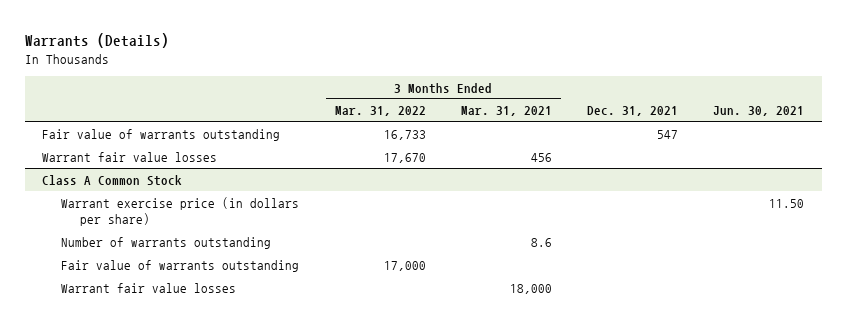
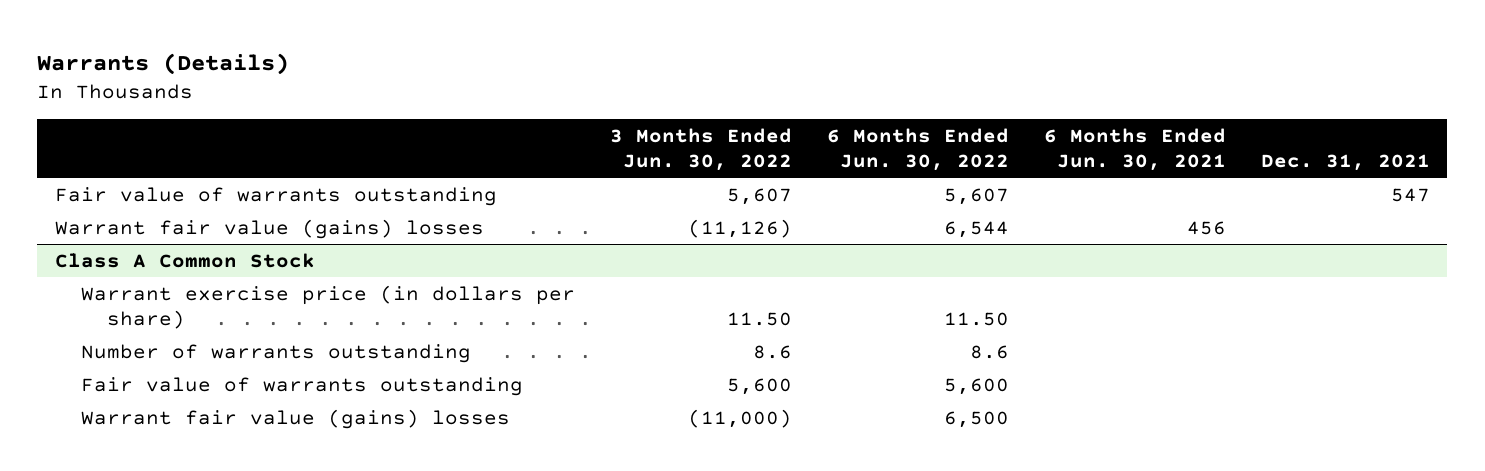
- | 3 Months Ended Mar. 31, 2022 | 3 Months Ended Mar. 31, 2021 | Dec. 31, 2021 | Jun. 30, 2021
+ | 3 Months Ended Jun. 30, 2022 | 6 Months Ended Jun. 30, 2022 | 6 Months Ended Jun. 30, 2021 | Dec. 31, 2021
- Warrant fair value losses | 17,670 | 456 | |
+ Warrant fair value (gains) losses | (11,126) | 6,544 | 456 |
@ Class A Common Stock
- Warrant fair value losses | | 18,000 | |
+ Warrant fair value (gains) losses | (11,000) | 6,500 | |

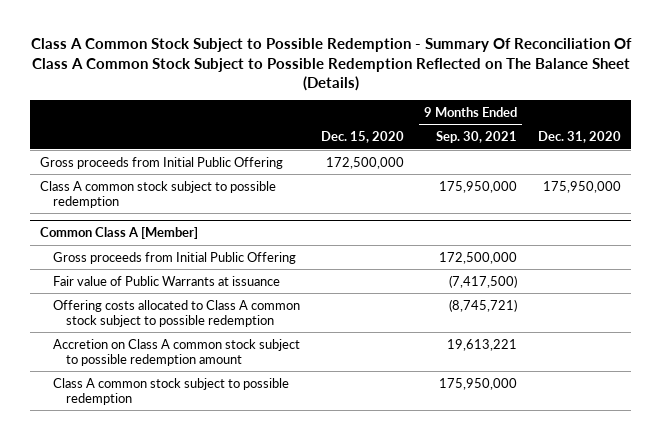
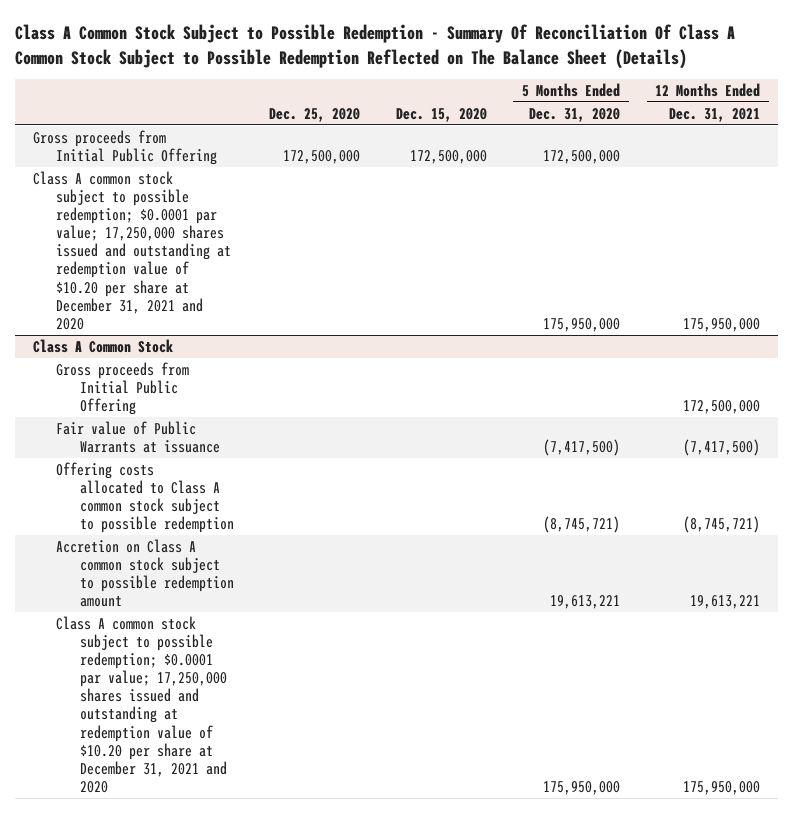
- | Dec. 15, 2020 | 9 Months Ended Sep. 30, 2021 | Dec. 31, 2020
+ | Dec. 25, 2020 | Dec. 15, 2020 | 5 Months Ended Dec. 31, 2020 | 12 Months Ended Dec. 31, 2021
- Class A common stock subject to possible redemption | | 175,950,000 | 175,950,000
- Common Class A [Member]
+ Class A common stock subject to possible redemption; $0.0001 par value; 17,250,000 shares issued and outstanding at redemption value of $10.20 per share at December 31, 2021 and 2020 | | | 175,950,000 | 175,950,000
+ Class A Common Stock
- Class A common stock subject to possible redemption | | 175,950,000 |
+ Class A common stock subject to possible redemption; $0.0001 par value; 17,250,000 shares issued and outstanding at redemption value of $10.20 per share at December 31, 2021 and 2020 | | | 175,950,000 | 175,950,000

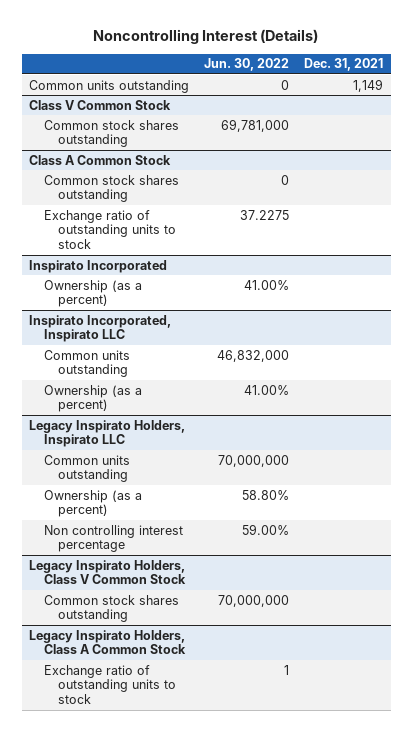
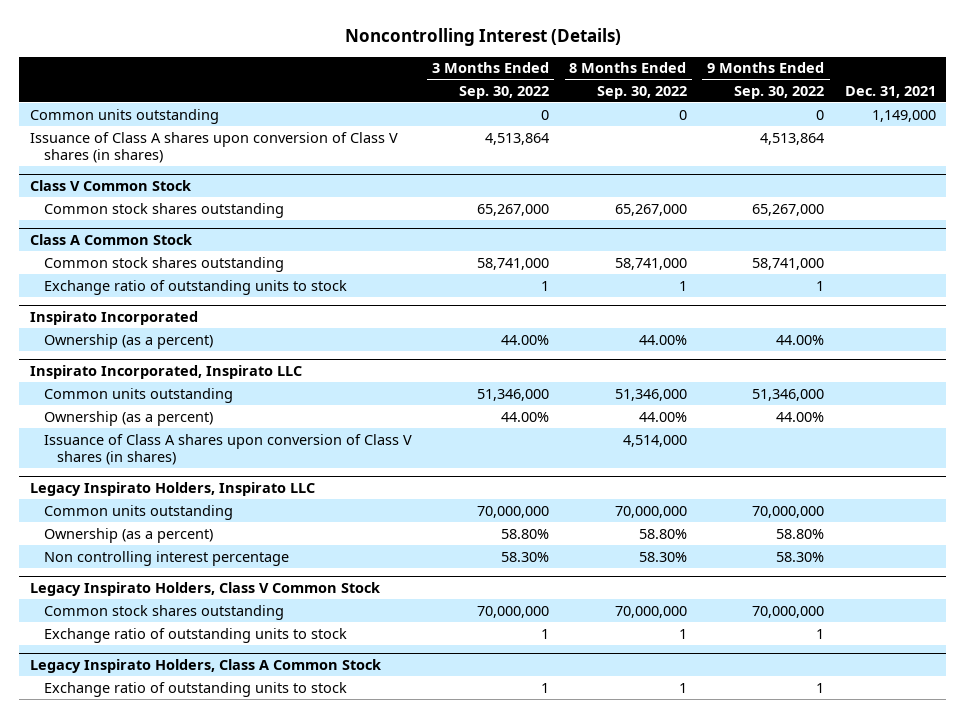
- | Jun. 30, 2022 | Dec. 31, 2021
+ | 3 Months Ended Sep. 30, 2022 | 8 Months Ended Sep. 30, 2022 | 9 Months Ended Sep. 30, 2022 | Dec. 31, 2021
- Common units outstanding | 0 | 1,149
+ Common units outstanding | 0 | 0 | 0 | 1,149,000
+ Issuance of Class A shares upon conversion of Class V shares (in shares) | 4,513,864 | | 4,513,864 |
@ Inspirato Incorporated, Inspirato LLC
+ Issuance of Class A shares upon conversion of Class V shares (in shares) | | 4,514,000 | |
@ Legacy Inspirato Holders, Class V Common Stock
+ Exchange ratio of outstanding units to stock | 1 | 1 | 1 |

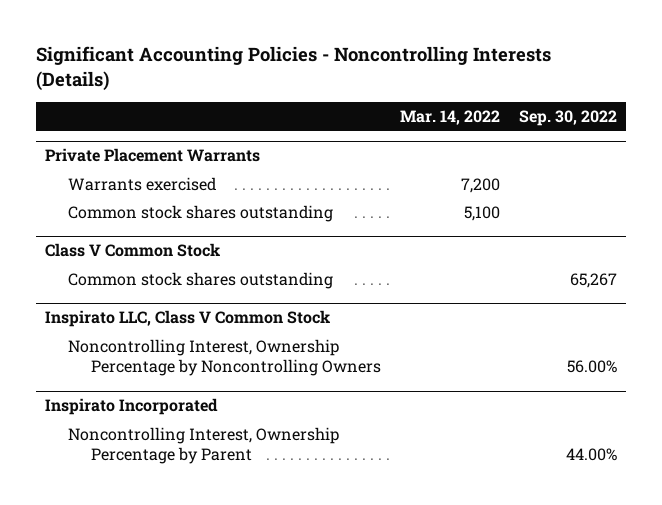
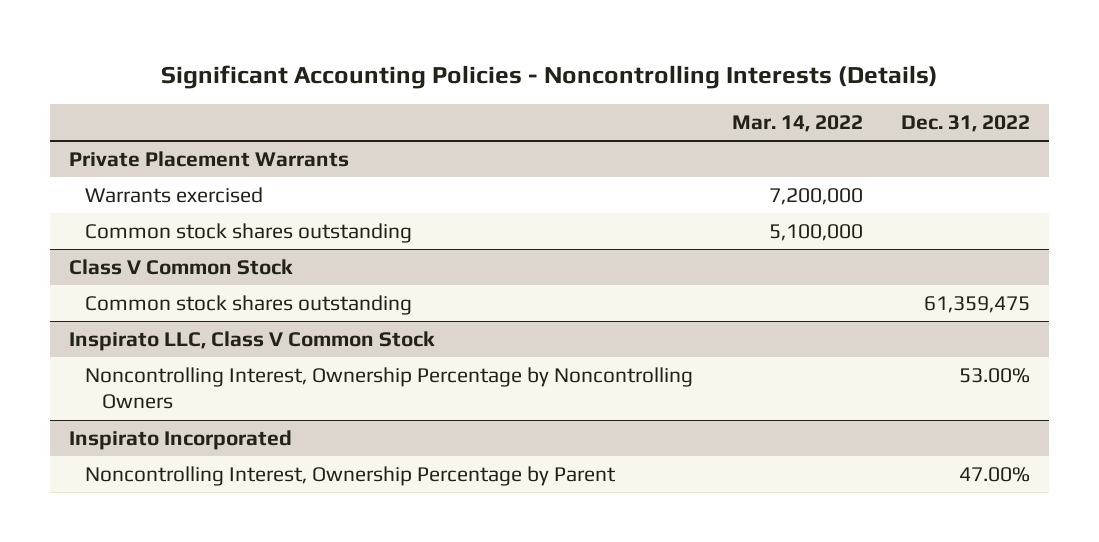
- | Mar. 14, 2022 | Sep. 30, 2022
+ | Mar. 14, 2022 | Dec. 31, 2022
@ Private Placement Warrants
- Warrants exercised | 7,200 |
- Common stock shares outstanding | 5,100 |
+ Warrants exercised | 7,200,000 |
+ Common stock shares outstanding | 5,100,000 |

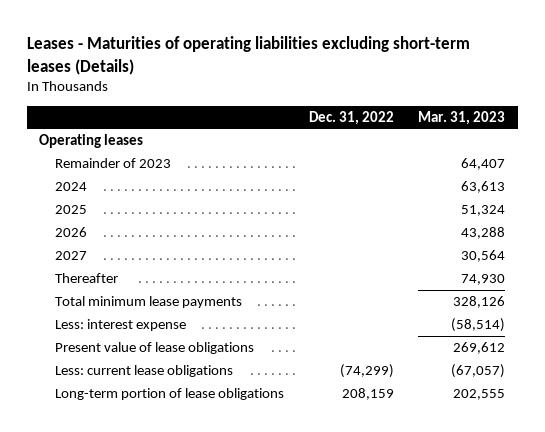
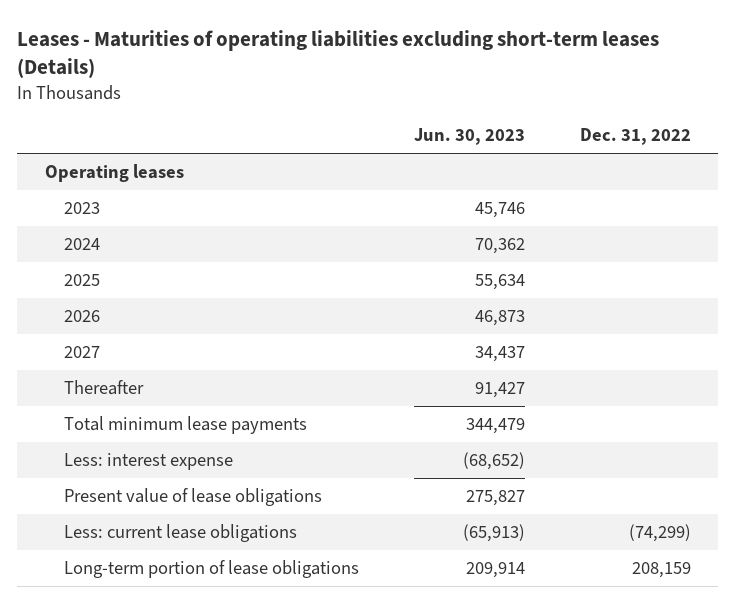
- | Dec. 31, 2022 | Mar. 31, 2023
+ | Jun. 30, 2023 | Dec. 31, 2022
- Remainder of 2023 | | 64,407
+ 2023 | 45,746 |

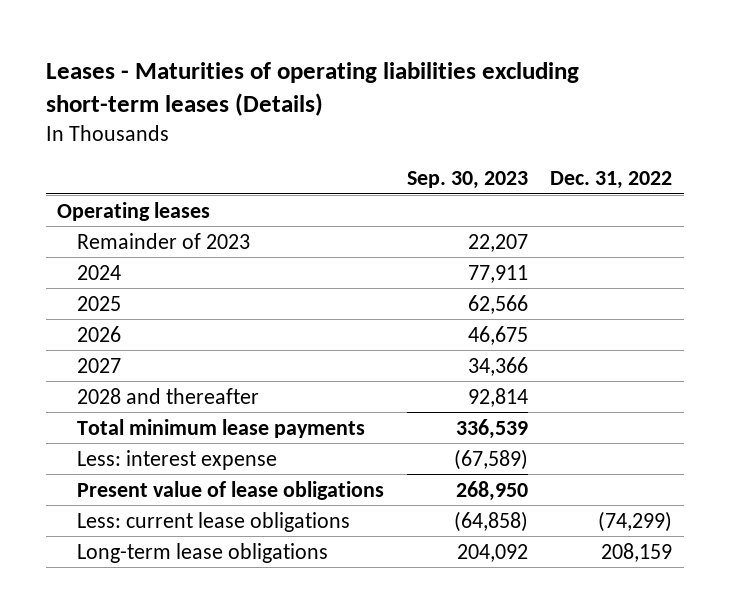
- | Jun. 30, 2023 | Dec. 31, 2022
+ | Sep. 30, 2023 | Dec. 31, 2022
- 2023 | 45,746 |
+ Remainder of 2023 | 22,207 |
- Thereafter | 91,427 |
+ 2028 and thereafter | 92,814 |
- Long-term portion of lease obligations | 209,914 | 208,159
+ Long-term lease obligations | 204,092 | 208,159

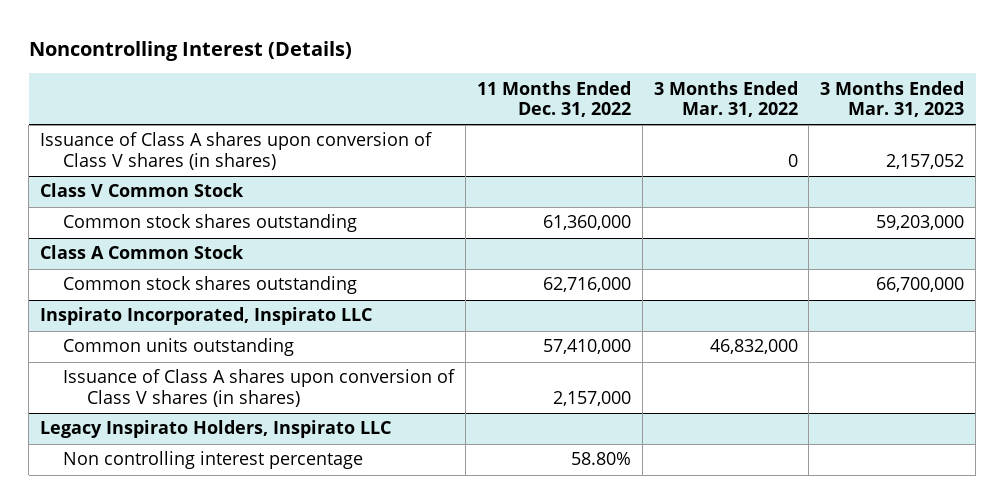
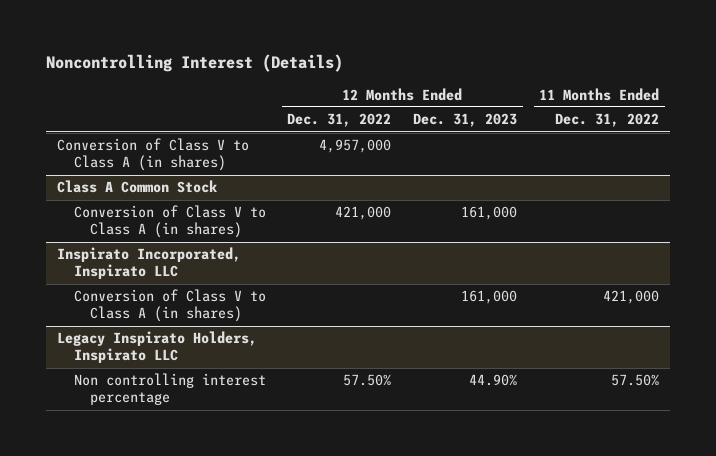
- | 11 Months Ended Dec. 31, 2022 | 3 Months Ended Mar. 31, 2022 | 3 Months Ended Mar. 31, 2023
+ | 12 Months Ended Dec. 31, 2022 | 12 Months Ended Dec. 31, 2023 | 11 Months Ended Dec. 31, 2022
- Issuance of Class A shares upon conversion of Class V shares (in shares) | | 0 | 2,157,052
- Class V Common Stock
- Common stock shares outstanding | 61,360,000 | | 59,203,000
+ Conversion of Class V to Class A (in shares) | 4,957,000 | |
@ Class A Common Stock
- Common stock shares outstanding | 62,716,000 | | 66,700,000
+ Conversion of Class V to Class A (in shares) | 421,000 | 161,000 |
@ Inspirato Incorporated, Inspirato LLC
- Common units outstanding | 57,410,000 | 46,832,000 |
- Issuance of Class A shares upon conversion of Class V shares (in shares) | 2,157,000 | |
+ Conversion of Class V to Class A (in shares) | | 161,000 | 421,000
@ Legacy Inspirato Holders, Inspirato LLC
- Non controlling interest percentage | 58.80% | |
+ Non controlling interest percentage | 57.50% | 44.90% | 57.50%

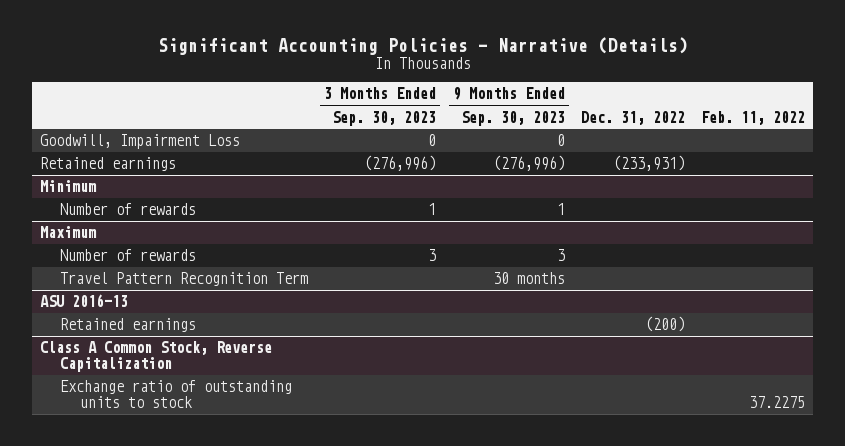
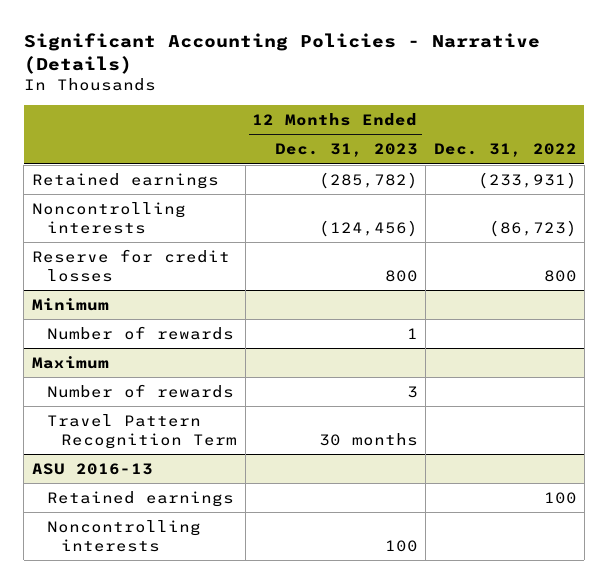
- | 3 Months Ended Sep. 30, 2023 | 9 Months Ended Sep. 30, 2023 | Dec. 31, 2022 | Feb. 11, 2022
+ | 12 Months Ended Dec. 31, 2023 | Dec. 31, 2022
- Goodwill, Impairment Loss | 0 | 0 | |
+ Noncontrolling interests | (124,456) | (86,723)
+ Reserve for credit losses | 800 | 800
@ ASU 2016-13
- Retained earnings | | | (200) |
- Class A Common Stock, Reverse Capitalization
- Exchange ratio of outstanding units to stock | | | | 37.2275
@ ASU 2016-13
+ Retained earnings | | 100
+ Noncontrolling interests | 100 |

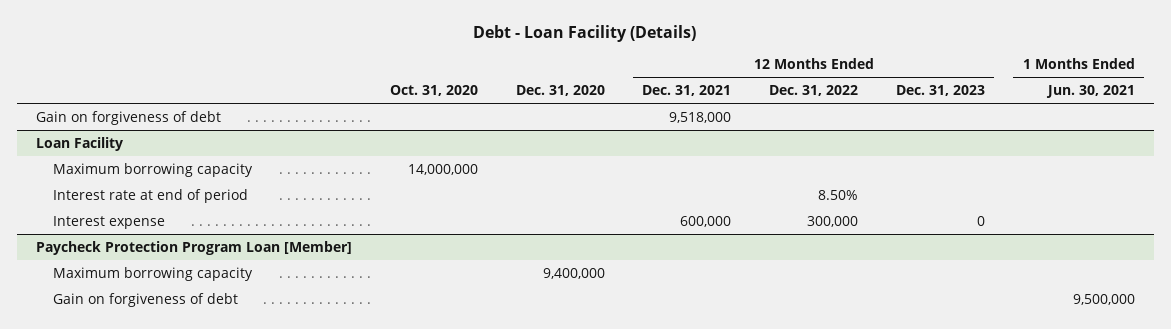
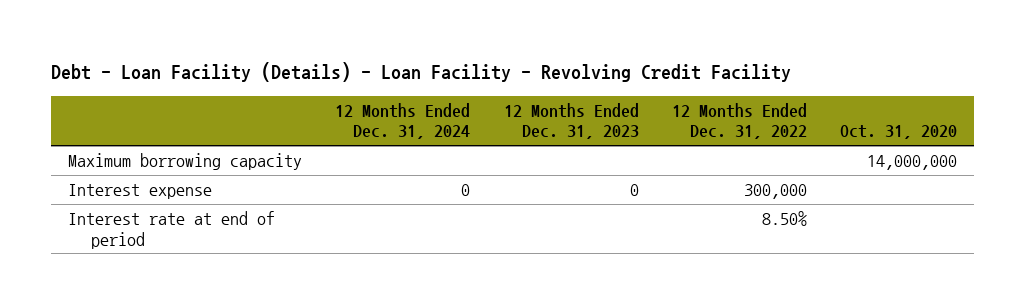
- Debt - Loan Facility (Details)
+ Debt - Loan Facility (Details) - Loan Facility - Revolving Credit Facility
- | Oct. 31, 2020 | Dec. 31, 2020 | 12 Months Ended Dec. 31, 2021 | 12 Months Ended Dec. 31, 2022 | 12 Months Ended Dec. 31, 2023 | 1 Months Ended Jun. 30, 2021
+ | 12 Months Ended Dec. 31, 2024 | 12 Months Ended Dec. 31, 2023 | 12 Months Ended Dec. 31, 2022 | Oct. 31, 2020
- Gain on forgiveness of debt | | | 9,518,000 | | |
- Loan Facility
- Maximum borrowing capacity | 14,000,000 | | | | |
- Interest rate at end of period | | | | 8.50% | |
- Interest expense | | | 600,000 | 300,000 | 0 |
- Paycheck Protection Program Loan [Member]
- Maximum borrowing capacity | | 9,400,000 | | | |
- Gain on forgiveness of debt | | | | | | 9,500,000
+ Maximum borrowing capacity | | | | 14,000,000
+ Interest expense | 0 | 0 | 300,000 |
+ Interest rate at end of period | | | 8.50% |

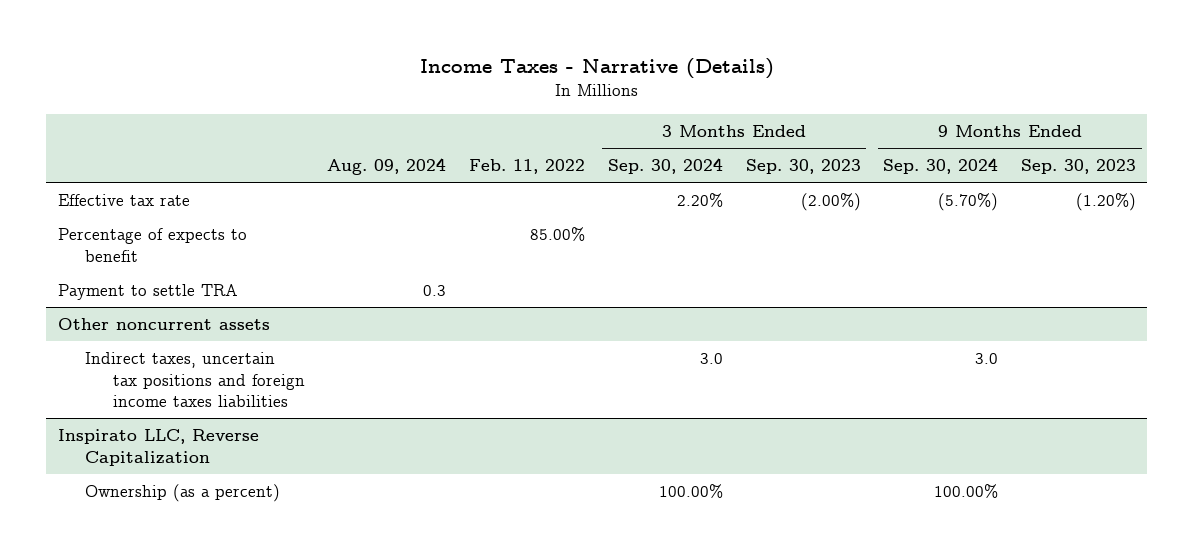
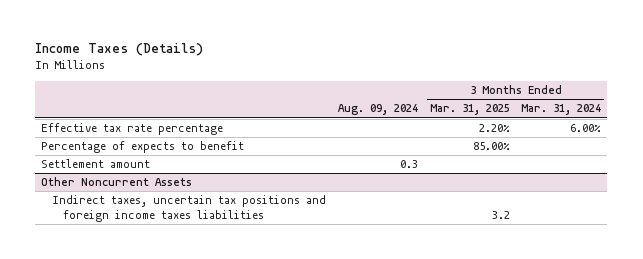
- Income Taxes - Narrative (Details)
+ Income Taxes (Details)
- | Aug. 09, 2024 | Feb. 11, 2022 | 3 Months Ended Sep. 30, 2024 | 3 Months Ended Sep. 30, 2023 | 9 Months Ended Sep. 30, 2024 | 9 Months Ended Sep. 30, 2023
+ | Aug. 09, 2024 | 3 Months Ended Mar. 31, 2025 | 3 Months Ended Mar. 31, 2024
- Effective tax rate | | | 2.20% | (2.00%) | (5.70%) | (1.20%)
+ Effective tax rate percentage | | 2.20% | 6.00%
- Payment to settle TRA | 0.3 | | | | |
- Other noncurrent assets
+ Settlement amount | 0.3 | |
+ Other Noncurrent Assets
- Inspirato LLC, Reverse Capitalization
- Ownership (as a percent) | | | 100.00% | | 100.00% |

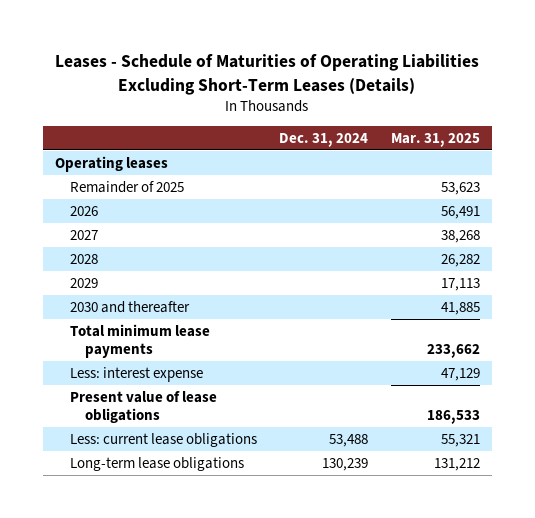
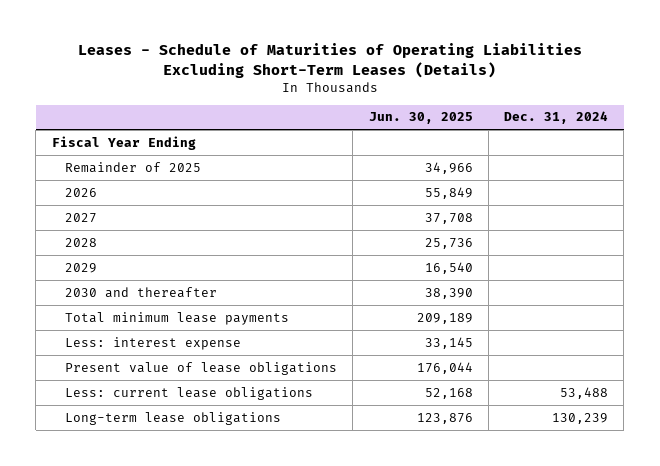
- | Dec. 31, 2024 | Mar. 31, 2025
+ | Jun. 30, 2025 | Dec. 31, 2024
- Operating leases
+ Fiscal Year Ending

